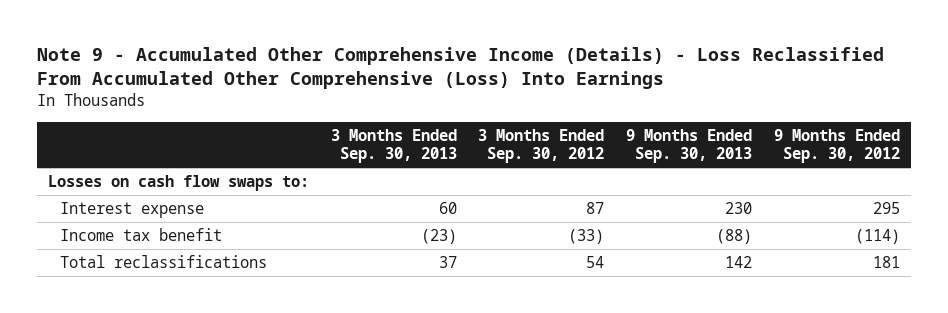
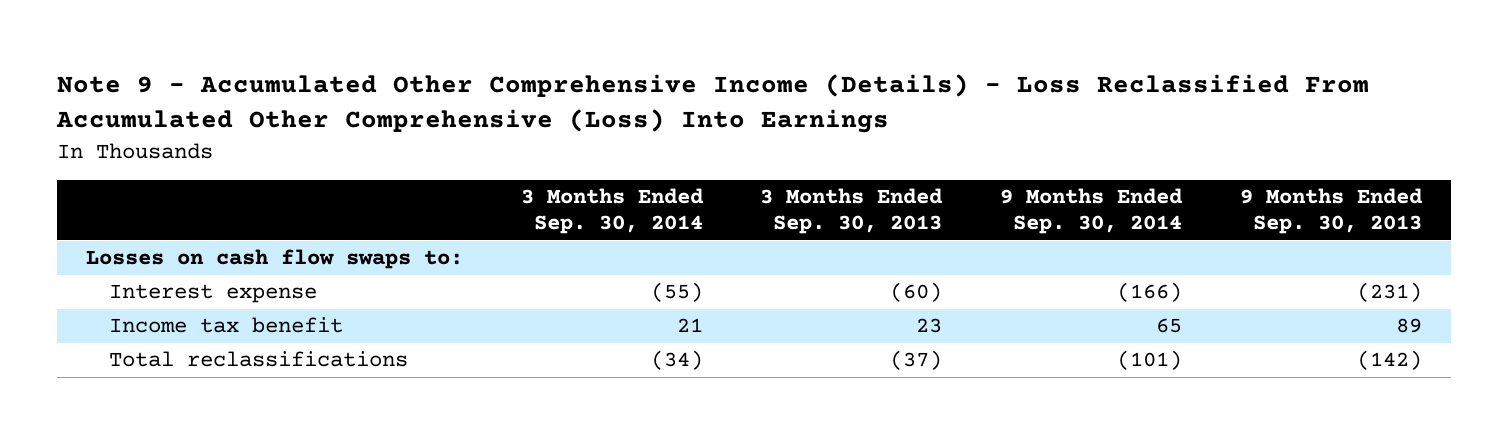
- | 3 Months Ended Sep. 30, 2013 | 3 Months Ended Sep. 30, 2012 | 9 Months Ended Sep. 30, 2013 | 9 Months Ended Sep. 30, 2012
+ | 3 Months Ended Sep. 30, 2014 | 3 Months Ended Sep. 30, 2013 | 9 Months Ended Sep. 30, 2014 | 9 Months Ended Sep. 30, 2013
- Interest expense | 60 | 87 | 230 | 295
- Income tax benefit | (23) | (33) | (88) | (114)
- Total reclassifications | 37 | 54 | 142 | 181
+ Interest expense | (55) | (60) | (166) | (231)
+ Income tax benefit | 21 | 23 | 65 | 89
+ Total reclassifications | (34) | (37) | (101) | (142)

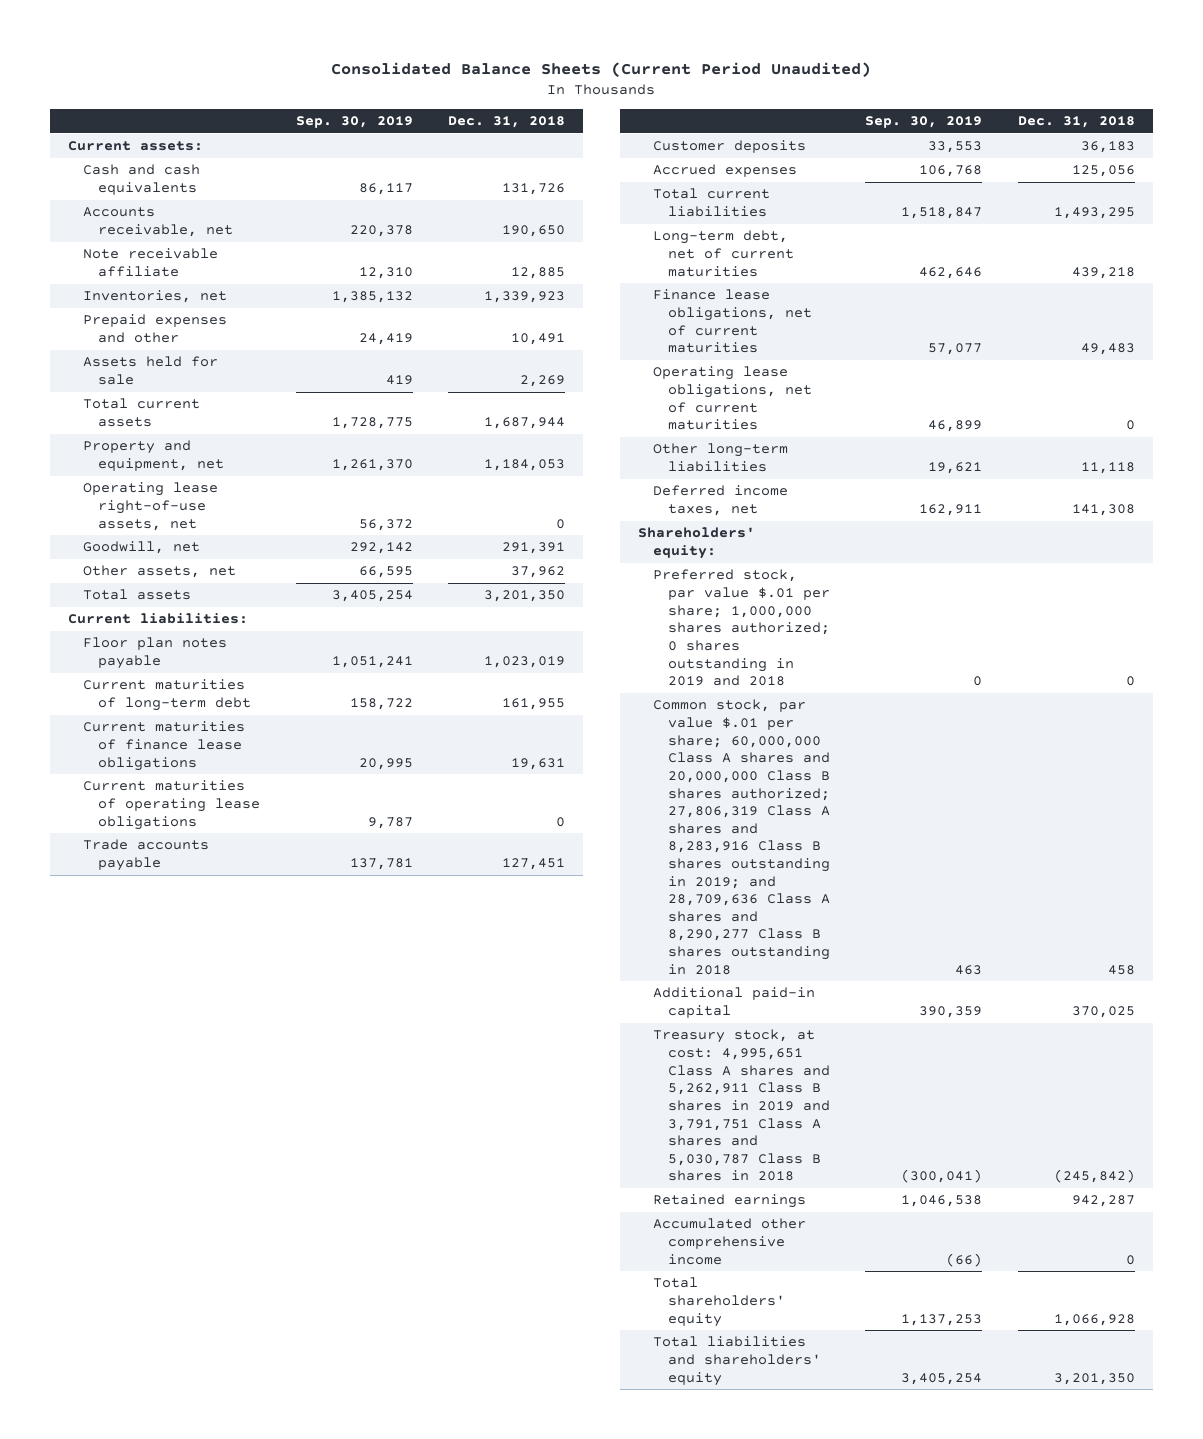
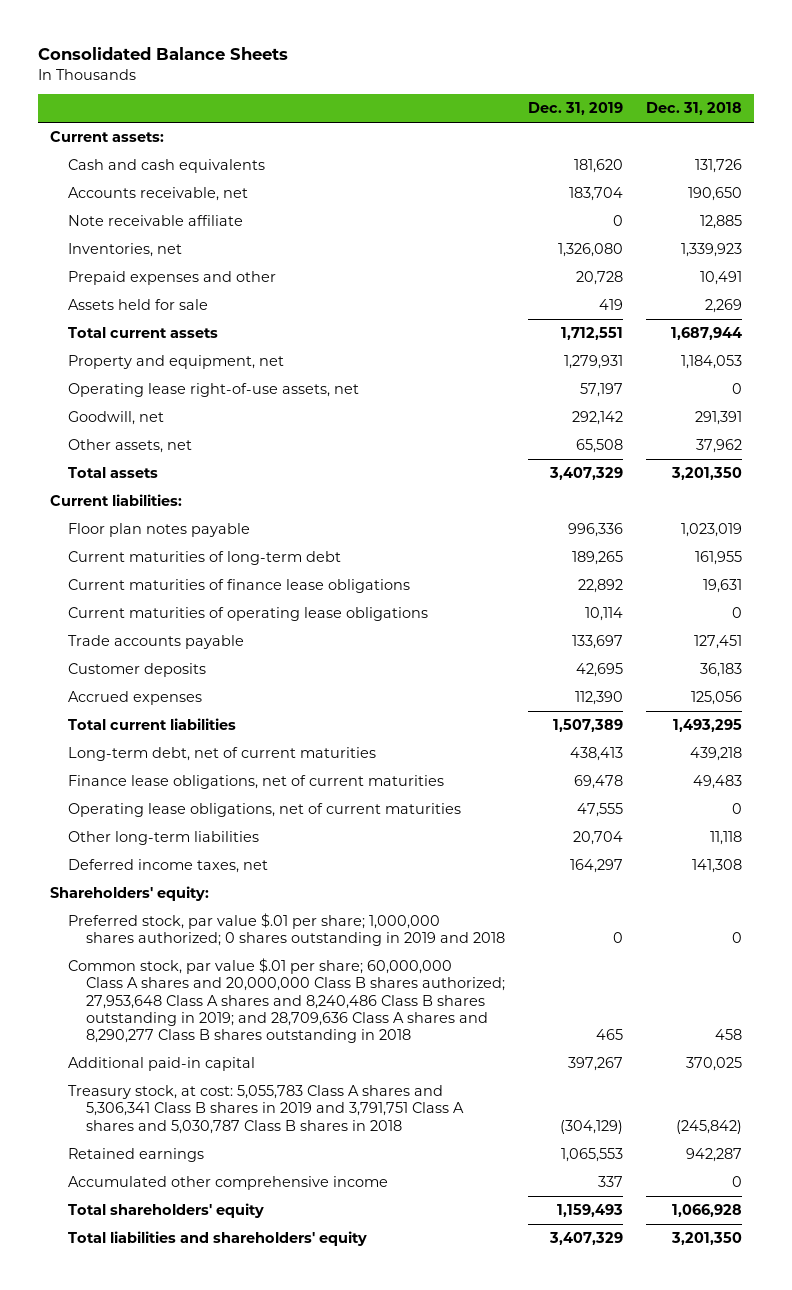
- Consolidated Balance Sheets (Current Period Unaudited)
+ Consolidated Balance Sheets
- | Sep. 30, 2019 | Dec. 31, 2018
+ | Dec. 31, 2019 | Dec. 31, 2018
- Common stock, par value $.01 per share; 60,000,000 Class A shares and 20,000,000 Class B shares authorized; 27,806,319 Class A shares and 8,283,916 Class B shares outstanding in 2019; and 28,709,636 Class A shares and 8,290,277 Class B shares outstanding in 2018 | 463 | 458
+ Common stock, par value $.01 per share; 60,000,000 Class A shares and 20,000,000 Class B shares authorized; 27,953,648 Class A shares and 8,240,486 Class B shares outstanding in 2019; and 28,709,636 Class A shares and 8,290,277 Class B shares outstanding in 2018 | 465 | 458
- Treasury stock, at cost: 4,995,651 Class A shares and 5,262,911 Class B shares in 2019 and 3,791,751 Class A shares and 5,030,787 Class B shares in 2018 | (300,041) | (245,842)
+ Treasury stock, at cost: 5,055,783 Class A shares and 5,306,341 Class B shares in 2019 and 3,791,751 Class A shares and 5,030,787 Class B shares in 2018 | (304,129) | (245,842)

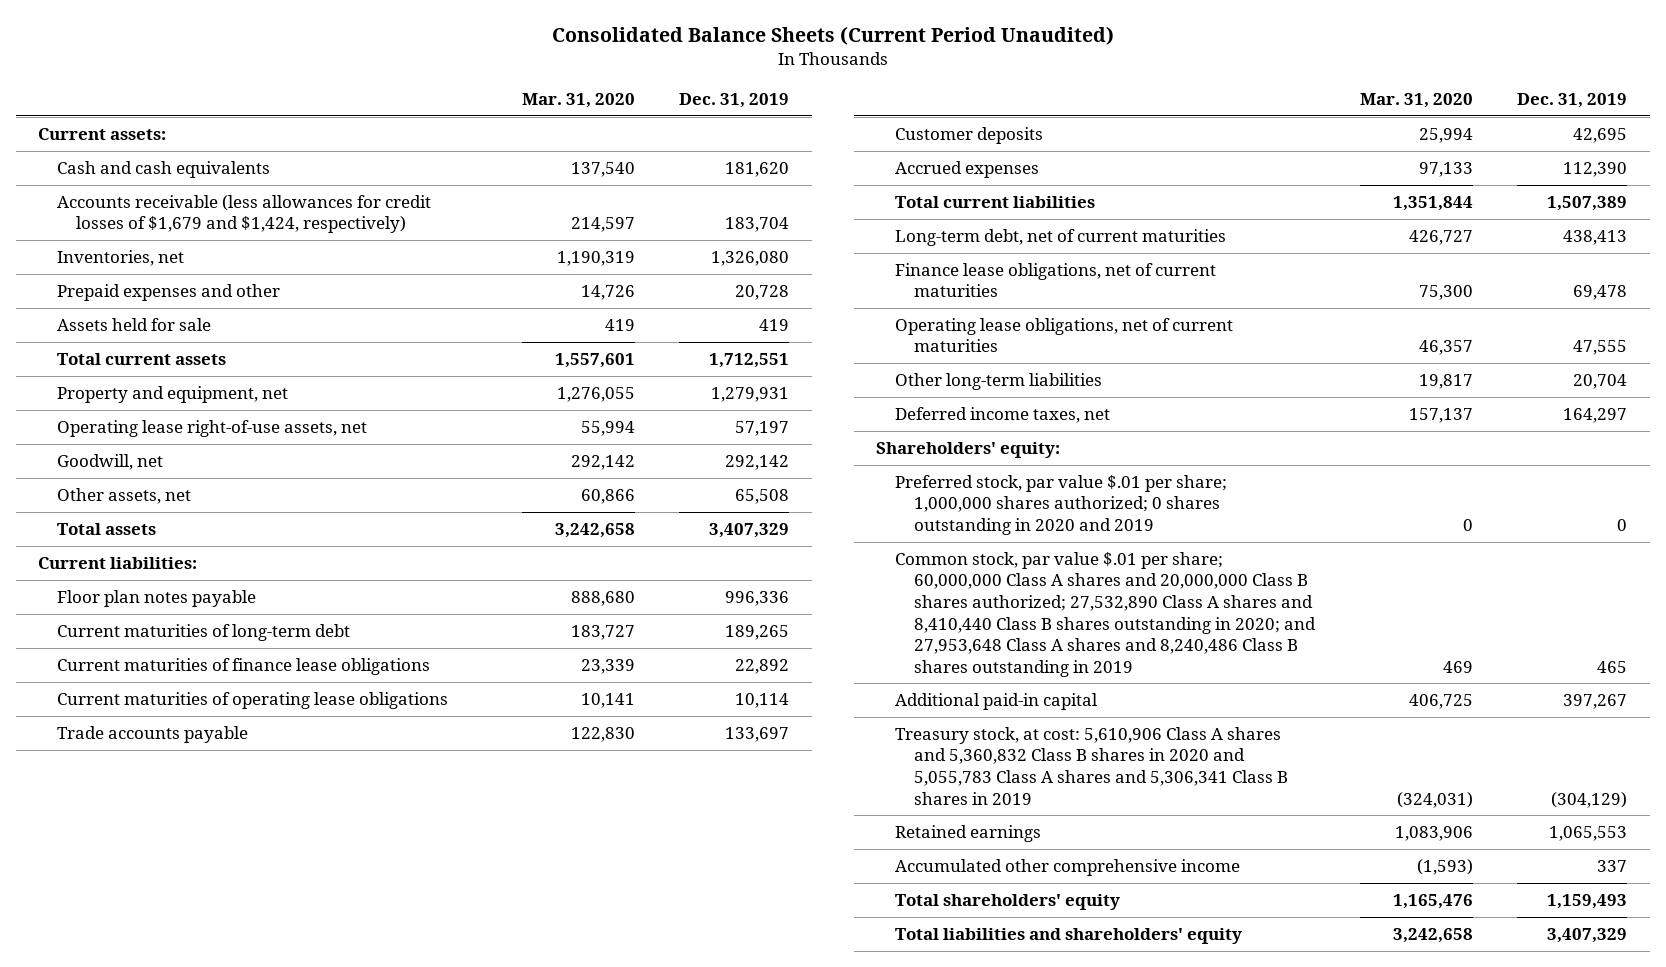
- Consolidated Balance Sheets
+ Consolidated Balance Sheets (Current Period Unaudited)
- | Dec. 31, 2019 | Dec. 31, 2018
+ | Mar. 31, 2020 | Dec. 31, 2019
- Accounts receivable, net | 183,704 | 190,650
- Note receivable affiliate | 0 | 12,885
+ Accounts receivable (less allowances for credit losses of $1,679 and $1,424, respectively) | 214,597 | 183,704
- Preferred stock, par value $.01 per share; 1,000,000 shares authorized; 0 shares outstanding in 2019 and 2018 | 0 | 0
- Common stock, par value $.01 per share; 60,000,000 Class A shares and 20,000,000 Class B shares authorized; 27,953,648 Class A shares and 8,240,486 Class B shares outstanding in 2019; and 28,709,636 Class A shares and 8,290,277 Class B shares outstanding in 2018 | 465 | 458
+ Preferred stock, par value $.01 per share; 1,000,000 shares authorized; 0 shares outstanding in 2020 and 2019 | 0 | 0
+ Common stock, par value $.01 per share; 60,000,000 Class A shares and 20,000,000 Class B shares authorized; 27,532,890 Class A shares and 8,410,440 Class B shares outstanding in 2020; and 27,953,648 Class A shares and 8,240,486 Class B shares outstanding in 2019 | 469 | 465
- Treasury stock, at cost: 5,055,783 Class A shares and 5,306,341 Class B shares in 2019 and 3,791,751 Class A shares and 5,030,787 Class B shares in 2018 | (304,129) | (245,842)
+ Treasury stock, at cost: 5,610,906 Class A shares and 5,360,832 Class B shares in 2020 and 5,055,783 Class A shares and 5,306,341 Class B shares in 2019 | (324,031) | (304,129)

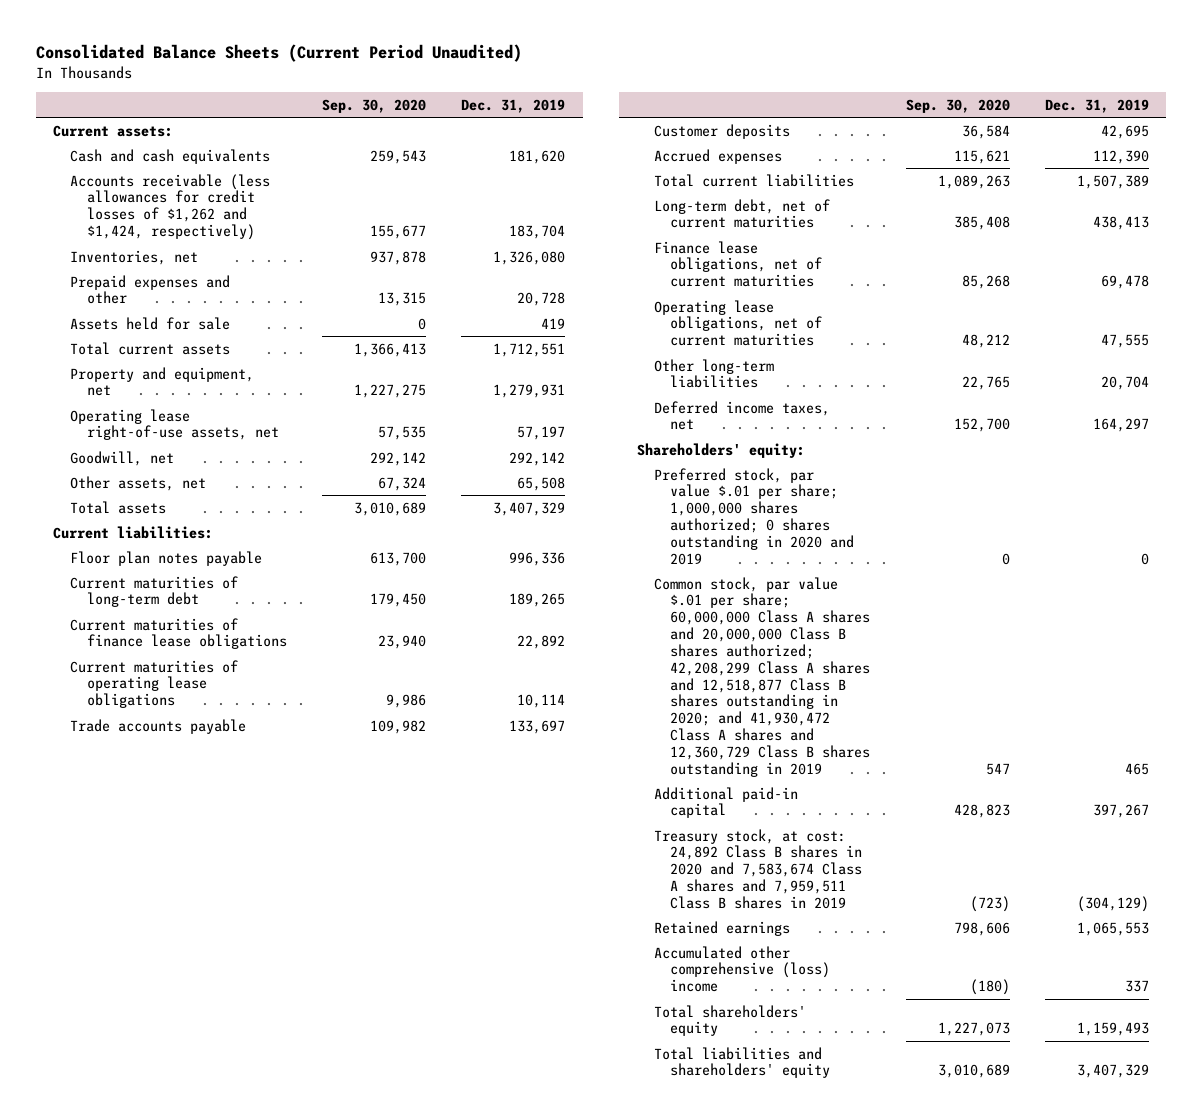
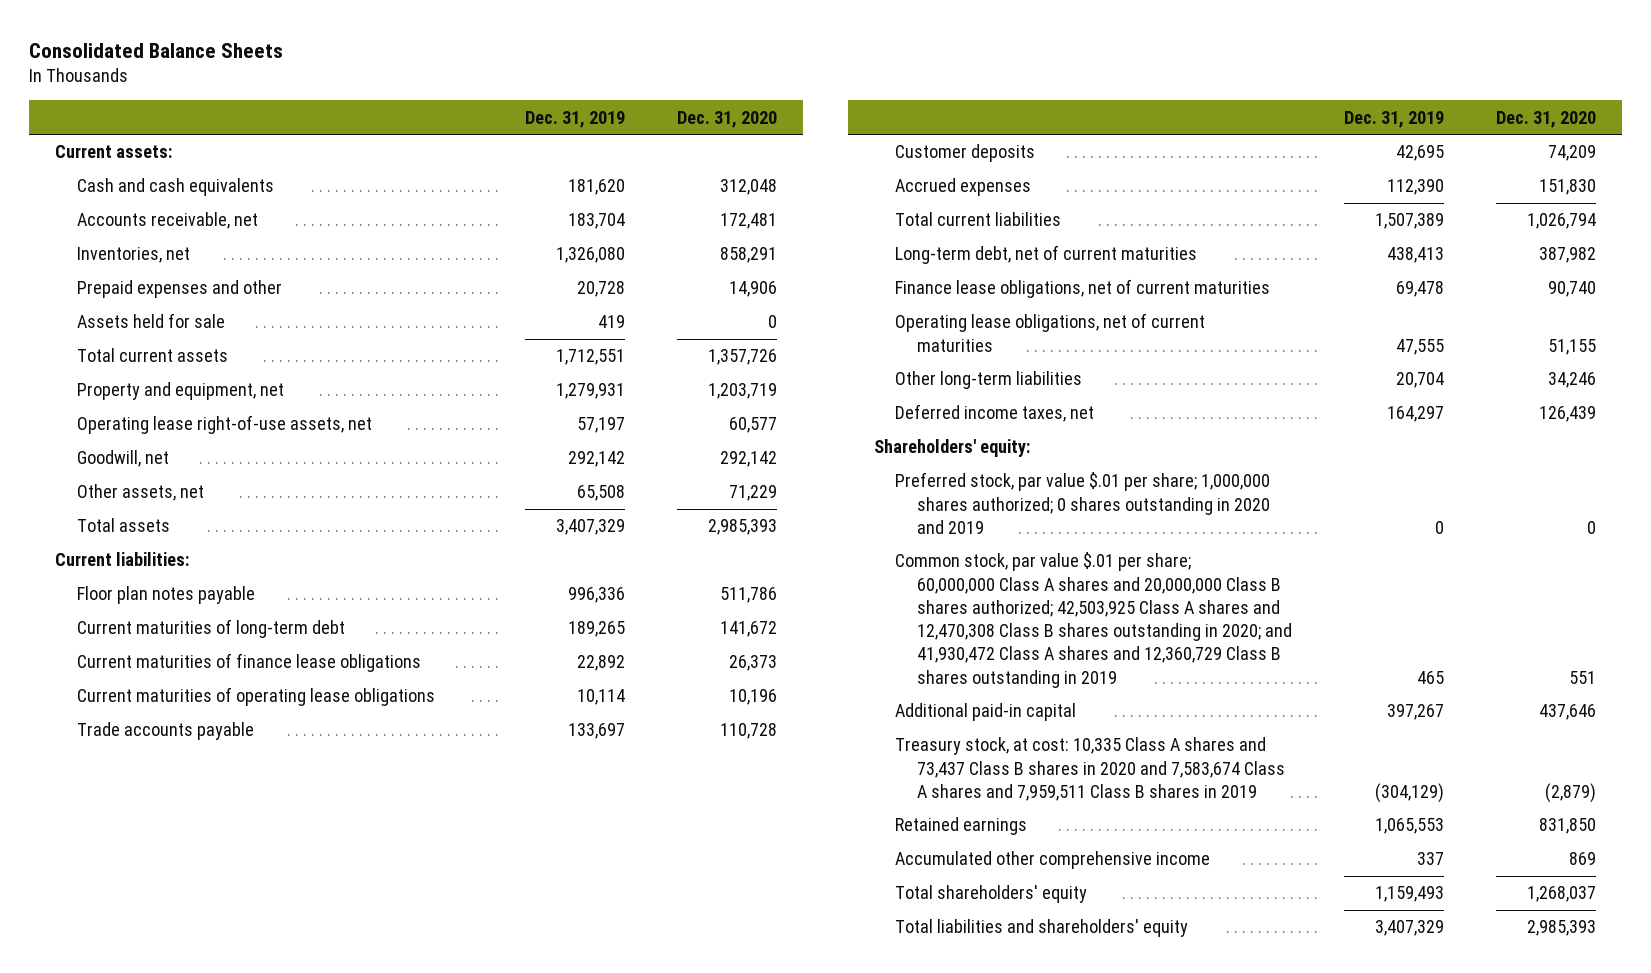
- Consolidated Balance Sheets (Current Period Unaudited)
+ Consolidated Balance Sheets
- | Sep. 30, 2020 | Dec. 31, 2019
+ | Dec. 31, 2019 | Dec. 31, 2020
- Accounts receivable (less allowances for credit losses of $1,262 and $1,424, respectively) | 155,677 | 183,704
+ Accounts receivable, net | 183,704 | 172,481
- Common stock, par value $.01 per share; 60,000,000 Class A shares and 20,000,000 Class B shares authorized; 42,208,299 Class A shares and 12,518,877 Class B shares outstanding in 2020; and 41,930,472 Class A shares and 12,360,729 Class B shares outstanding in 2019 | 547 | 465
+ Common stock, par value $.01 per share; 60,000,000 Class A shares and 20,000,000 Class B shares authorized; 42,503,925 Class A shares and 12,470,308 Class B shares outstanding in 2020; and 41,930,472 Class A shares and 12,360,729 Class B shares outstanding in 2019 | 465 | 551
- Treasury stock, at cost: 24,892 Class B shares in 2020 and 7,583,674 Class A shares and 7,959,511 Class B shares in 2019 | (723) | (304,129)
+ Treasury stock, at cost: 10,335 Class A shares and 73,437 Class B shares in 2020 and 7,583,674 Class A shares and 7,959,511 Class B shares in 2019 | (304,129) | (2,879)
- Accumulated other comprehensive (loss) income | (180) | 337
+ Accumulated other comprehensive income | 337 | 869

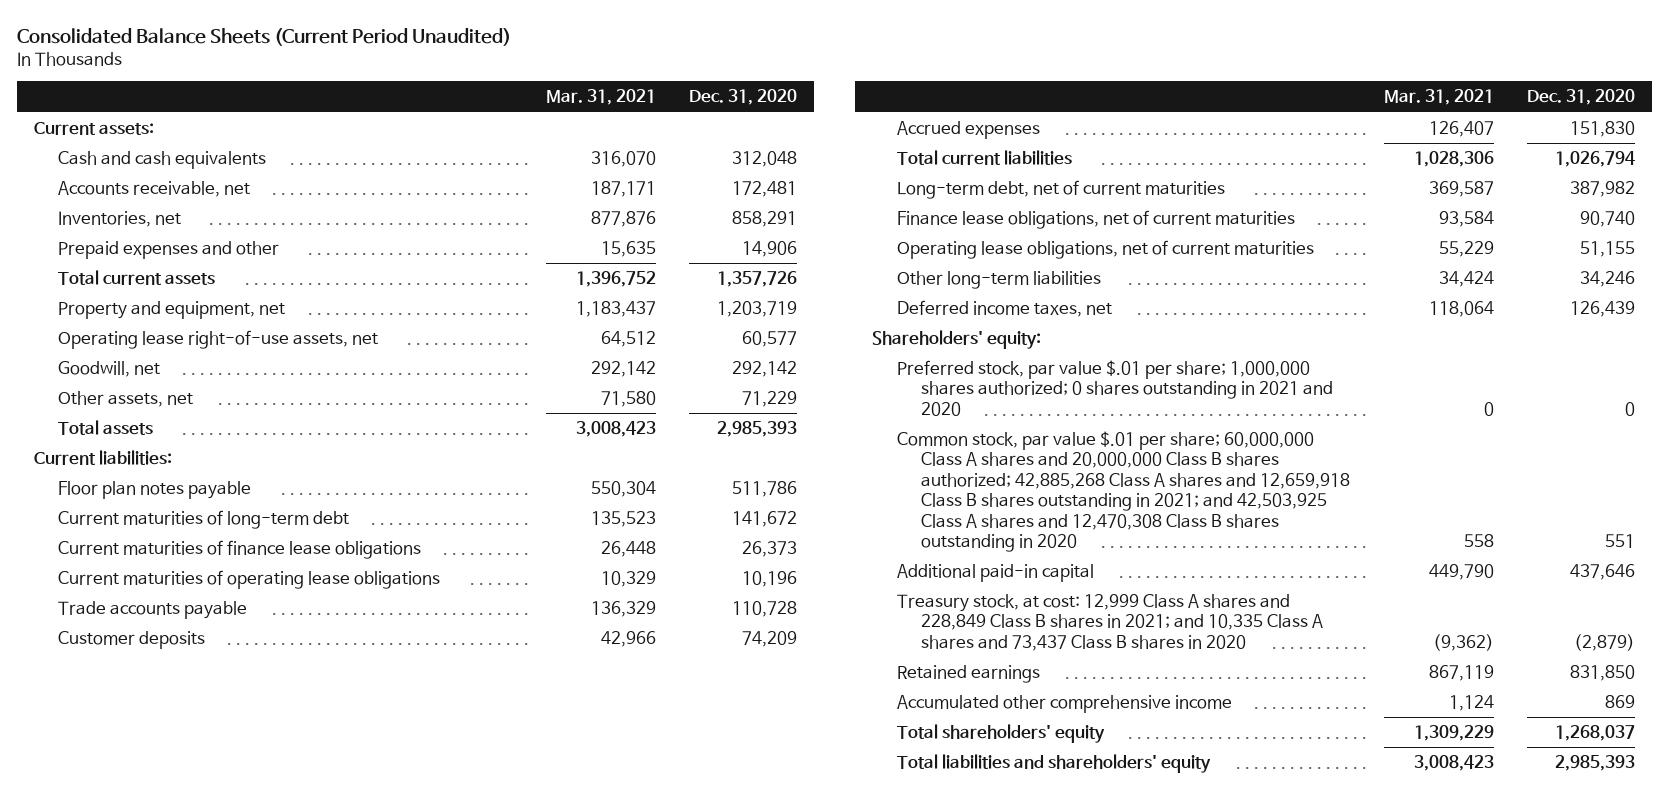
- Consolidated Balance Sheets
+ Consolidated Balance Sheets (Current Period Unaudited)
- | Dec. 31, 2019 | Dec. 31, 2020
+ | Mar. 31, 2021 | Dec. 31, 2020
- Assets held for sale | 419 | 0
- Preferred stock, par value $.01 per share; 1,000,000 shares authorized; 0 shares outstanding in 2020 and 2019 | 0 | 0
- Common stock, par value $.01 per share; 60,000,000 Class A shares and 20,000,000 Class B shares authorized; 42,503,925 Class A shares and 12,470,308 Class B shares outstanding in 2020; and 41,930,472 Class A shares and 12,360,729 Class B shares outstanding in 2019 | 465 | 551
+ Preferred stock, par value $.01 per share; 1,000,000 shares authorized; 0 shares outstanding in 2021 and 2020 | 0 | 0
+ Common stock, par value $.01 per share; 60,000,000 Class A shares and 20,000,000 Class B shares authorized; 42,885,268 Class A shares and 12,659,918 Class B shares outstanding in 2021; and 42,503,925 Class A shares and 12,470,308 Class B shares outstanding in 2020 | 558 | 551
- Treasury stock, at cost: 10,335 Class A shares and 73,437 Class B shares in 2020 and 7,583,674 Class A shares and 7,959,511 Class B shares in 2019 | (304,129) | (2,879)
+ Treasury stock, at cost: 12,999 Class A shares and 228,849 Class B shares in 2021; and 10,335 Class A shares and 73,437 Class B shares in 2020 | (9,362) | (2,879)

